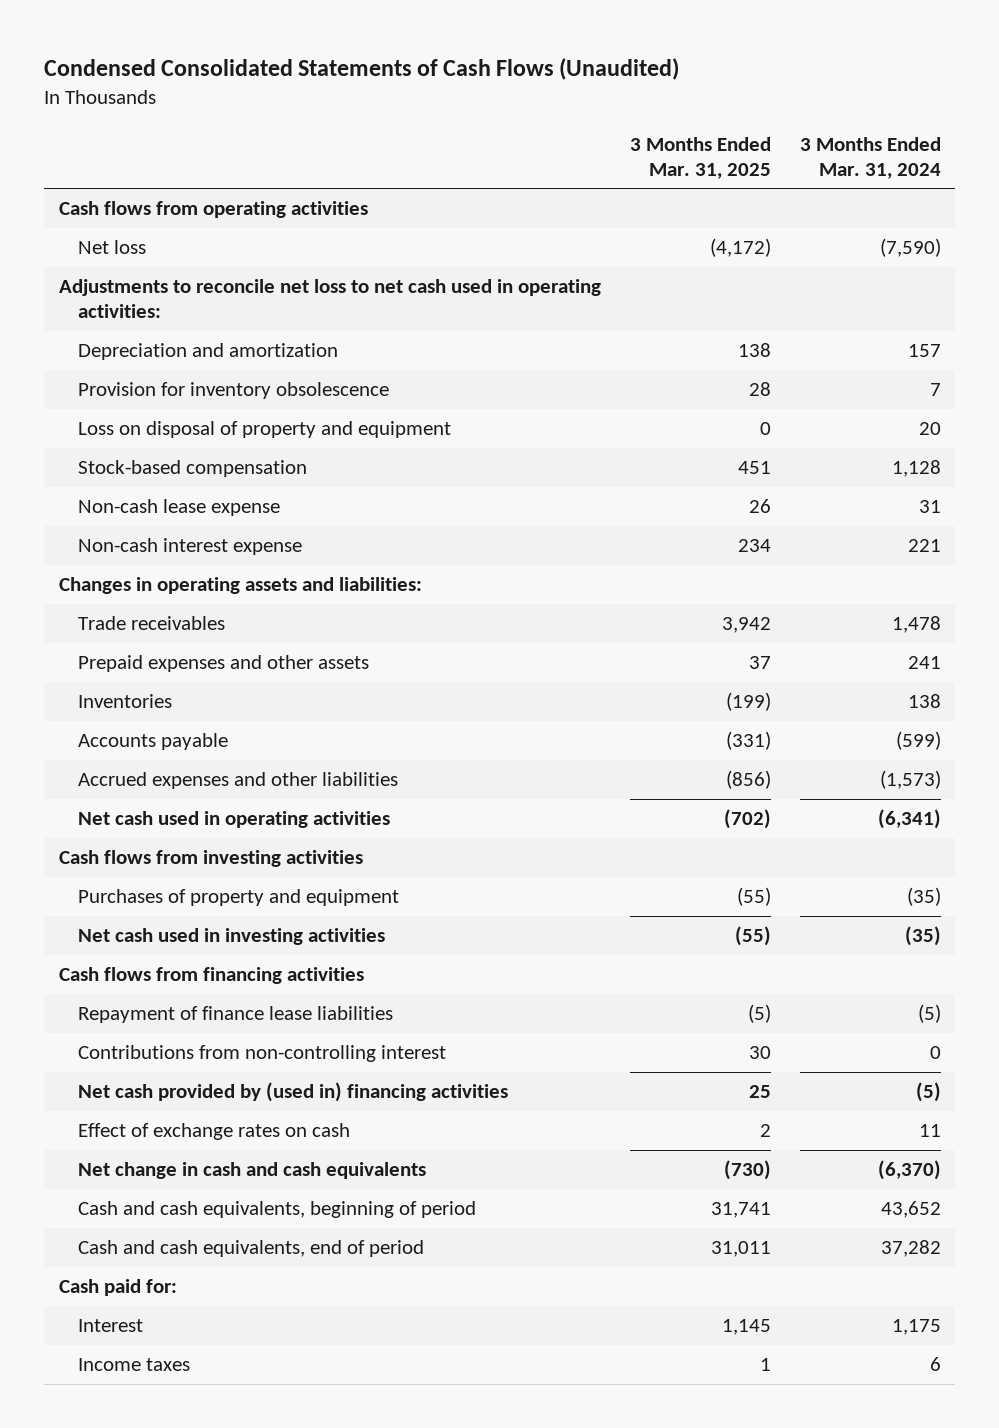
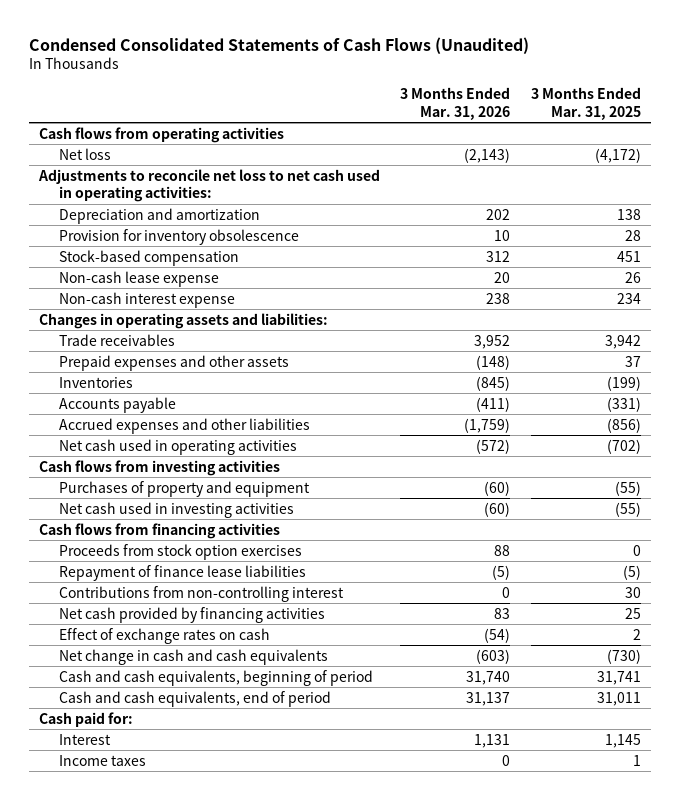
- | 3 Months Ended Mar. 31, 2025 | 3 Months Ended Mar. 31, 2024
+ | 3 Months Ended Mar. 31, 2026 | 3 Months Ended Mar. 31, 2025
- Loss on disposal of property and equipment | 0 | 20
+ Proceeds from stock option exercises | 88 | 0
- Net cash provided by (used in) financing activities | 25 | (5)
+ Net cash provided by financing activities | 83 | 25

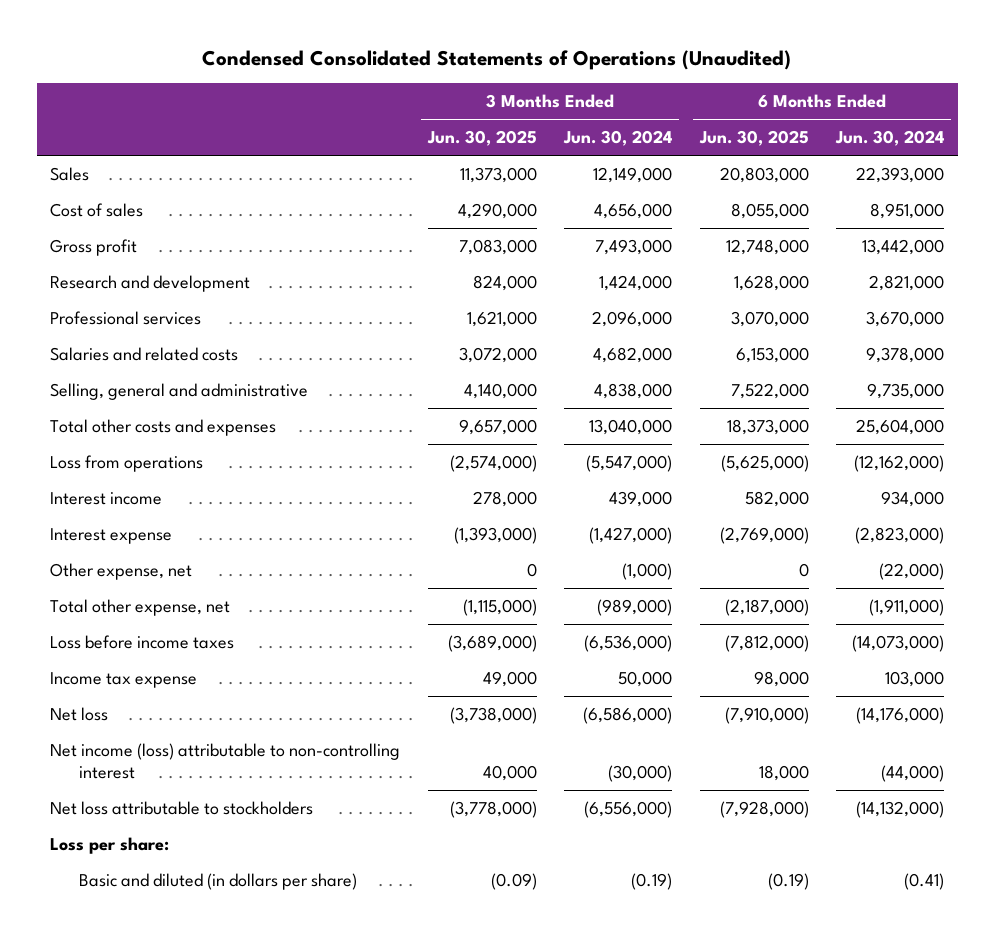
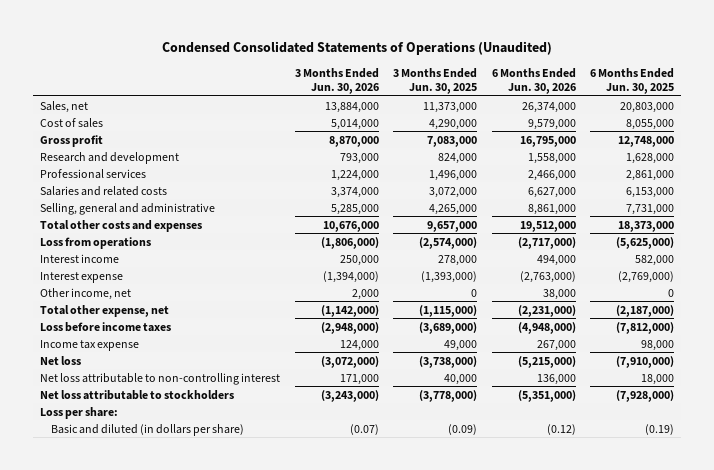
- | 3 Months Ended Jun. 30, 2025 | 3 Months Ended Jun. 30, 2024 | 6 Months Ended Jun. 30, 2025 | 6 Months Ended Jun. 30, 2024
+ | 3 Months Ended Jun. 30, 2026 | 3 Months Ended Jun. 30, 2025 | 6 Months Ended Jun. 30, 2026 | 6 Months Ended Jun. 30, 2025
- Sales | 11,373,000 | 12,149,000 | 20,803,000 | 22,393,000
+ Sales, net | 13,884,000 | 11,373,000 | 26,374,000 | 20,803,000
- Professional services | 1,621,000 | 2,096,000 | 3,070,000 | 3,670,000
+ Professional services | 1,224,000 | 1,496,000 | 2,466,000 | 2,861,000
- Selling, general and administrative | 4,140,000 | 4,838,000 | 7,522,000 | 9,735,000
+ Selling, general and administrative | 5,285,000 | 4,265,000 | 8,861,000 | 7,731,000
- Other expense, net | 0 | (1,000) | 0 | (22,000)
+ Other income, net | 2,000 | 0 | 38,000 | 0
- Net income (loss) attributable to non-controlling interest | 40,000 | (30,000) | 18,000 | (44,000)
+ Net loss attributable to non-controlling interest | 171,000 | 40,000 | 136,000 | 18,000

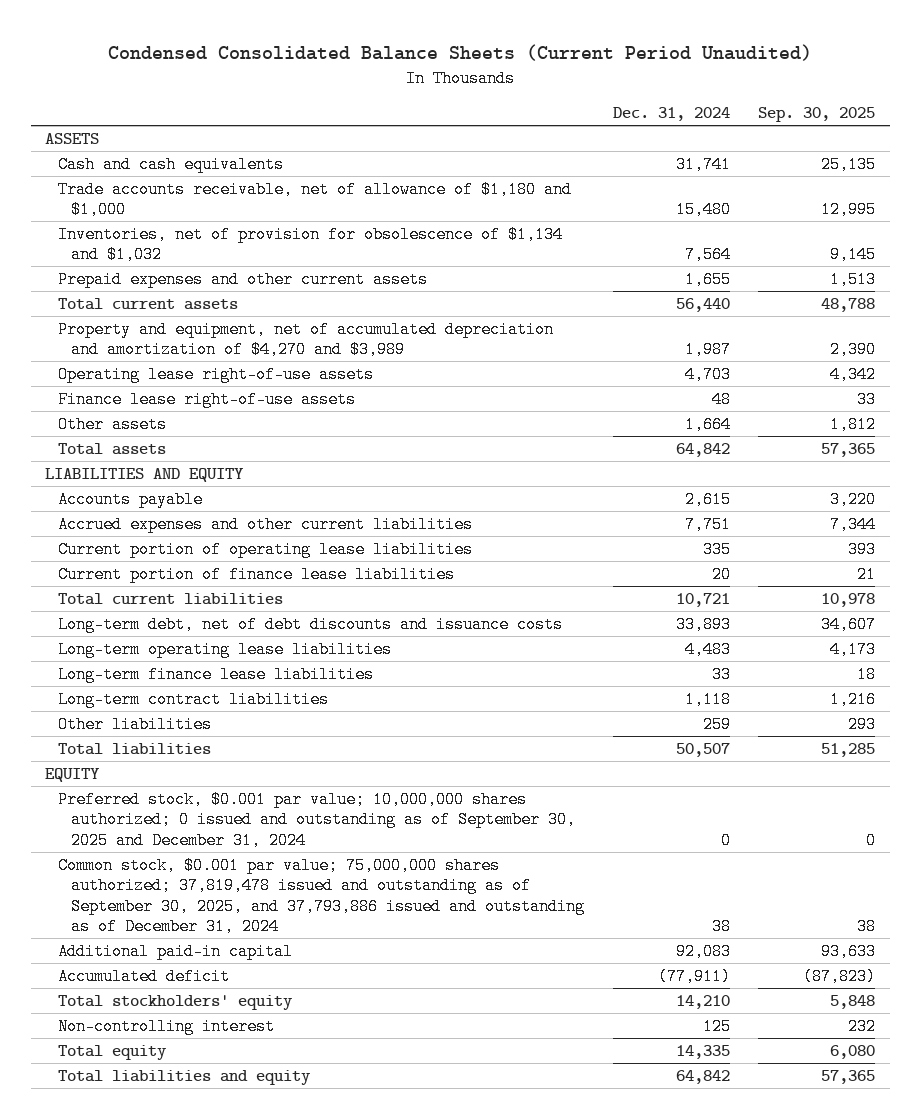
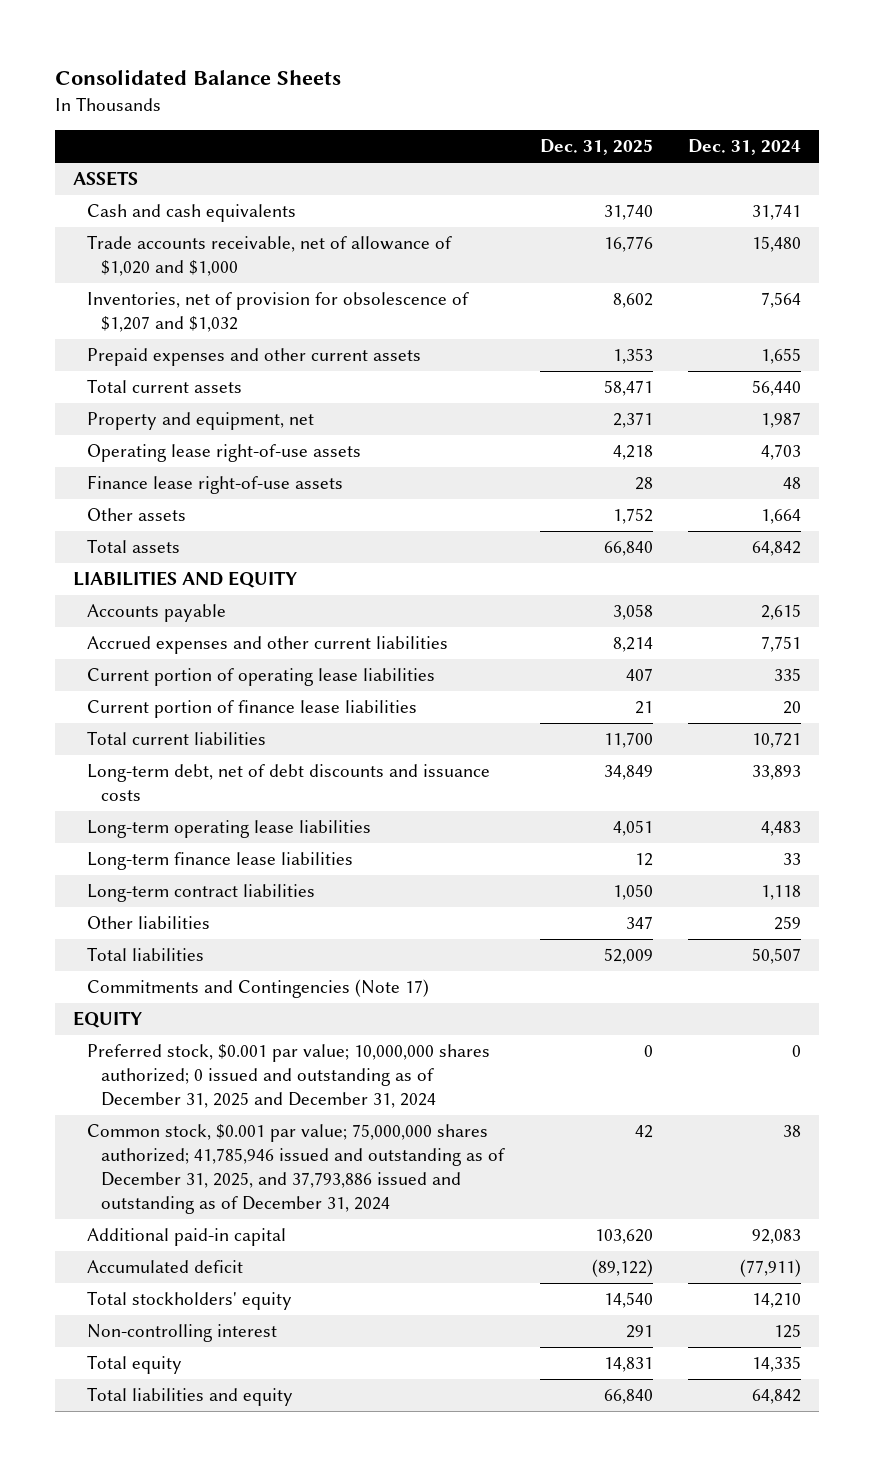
- Condensed Consolidated Balance Sheets (Current Period Unaudited)
+ Consolidated Balance Sheets
- | Dec. 31, 2024 | Sep. 30, 2025
+ | Dec. 31, 2025 | Dec. 31, 2024
- Trade accounts receivable, net of allowance of $1,180 and $1,000 | 15,480 | 12,995
- Inventories, net of provision for obsolescence of $1,134 and $1,032 | 7,564 | 9,145
+ Trade accounts receivable, net of allowance of $1,020 and $1,000 | 16,776 | 15,480
+ Inventories, net of provision for obsolescence of $1,207 and $1,032 | 8,602 | 7,564
- Property and equipment, net of accumulated depreciation and amortization of $4,270 and $3,989 | 1,987 | 2,390
+ Property and equipment, net | 2,371 | 1,987
+ Commitments and Contingencies (Note 17)
- Preferred stock, $0.001 par value; 10,000,000 shares authorized; 0 issued and outstanding as of September 30, 2025 and December 31, 2024 | 0 | 0
- Common stock, $0.001 par value; 75,000,000 shares authorized; 37,819,478 issued and outstanding as of September 30, 2025, and 37,793,886 issued and outstanding as of December 31, 2024 | 38 | 38
+ Preferred stock, $0.001 par value; 10,000,000 shares authorized; 0 issued and outstanding as of December 31, 2025 and December 31, 2024 | 0 | 0
+ Common stock, $0.001 par value; 75,000,000 shares authorized; 41,785,946 issued and outstanding as of December 31, 2025, and 37,793,886 issued and outstanding as of December 31, 2024 | 42 | 38

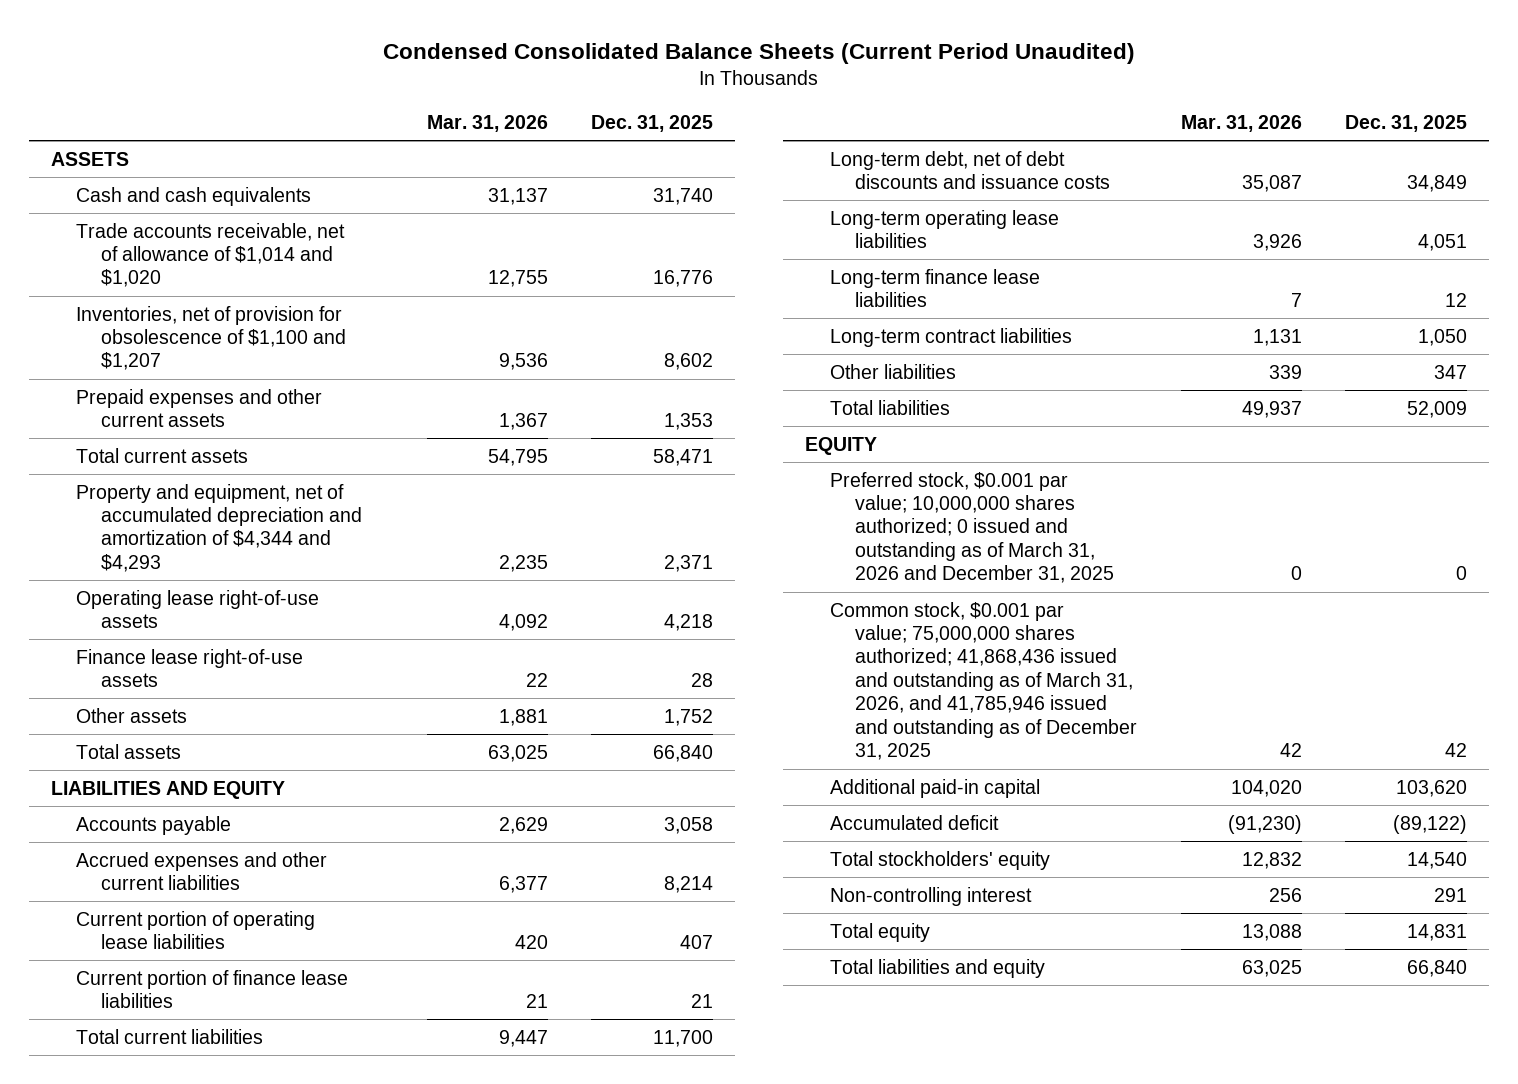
- Consolidated Balance Sheets
+ Condensed Consolidated Balance Sheets (Current Period Unaudited)
- | Dec. 31, 2025 | Dec. 31, 2024
+ | Mar. 31, 2026 | Dec. 31, 2025
- Trade accounts receivable, net of allowance of $1,020 and $1,000 | 16,776 | 15,480
- Inventories, net of provision for obsolescence of $1,207 and $1,032 | 8,602 | 7,564
+ Trade accounts receivable, net of allowance of $1,014 and $1,020 | 12,755 | 16,776
+ Inventories, net of provision for obsolescence of $1,100 and $1,207 | 9,536 | 8,602
- Property and equipment, net | 2,371 | 1,987
+ Property and equipment, net of accumulated depreciation and amortization of $4,344 and $4,293 | 2,235 | 2,371
- Commitments and Contingencies (Note 17)
- Preferred stock, $0.001 par value; 10,000,000 shares authorized; 0 issued and outstanding as of December 31, 2025 and December 31, 2024 | 0 | 0
- Common stock, $0.001 par value; 75,000,000 shares authorized; 41,785,946 issued and outstanding as of December 31, 2025, and 37,793,886 issued and outstanding as of December 31, 2024 | 42 | 38
+ Preferred stock, $0.001 par value; 10,000,000 shares authorized; 0 issued and outstanding as of March 31, 2026 and December 31, 2025 | 0 | 0
+ Common stock, $0.001 par value; 75,000,000 shares authorized; 41,868,436 issued and outstanding as of March 31, 2026, and 41,785,946 issued and outstanding as of December 31, 2025 | 42 | 42

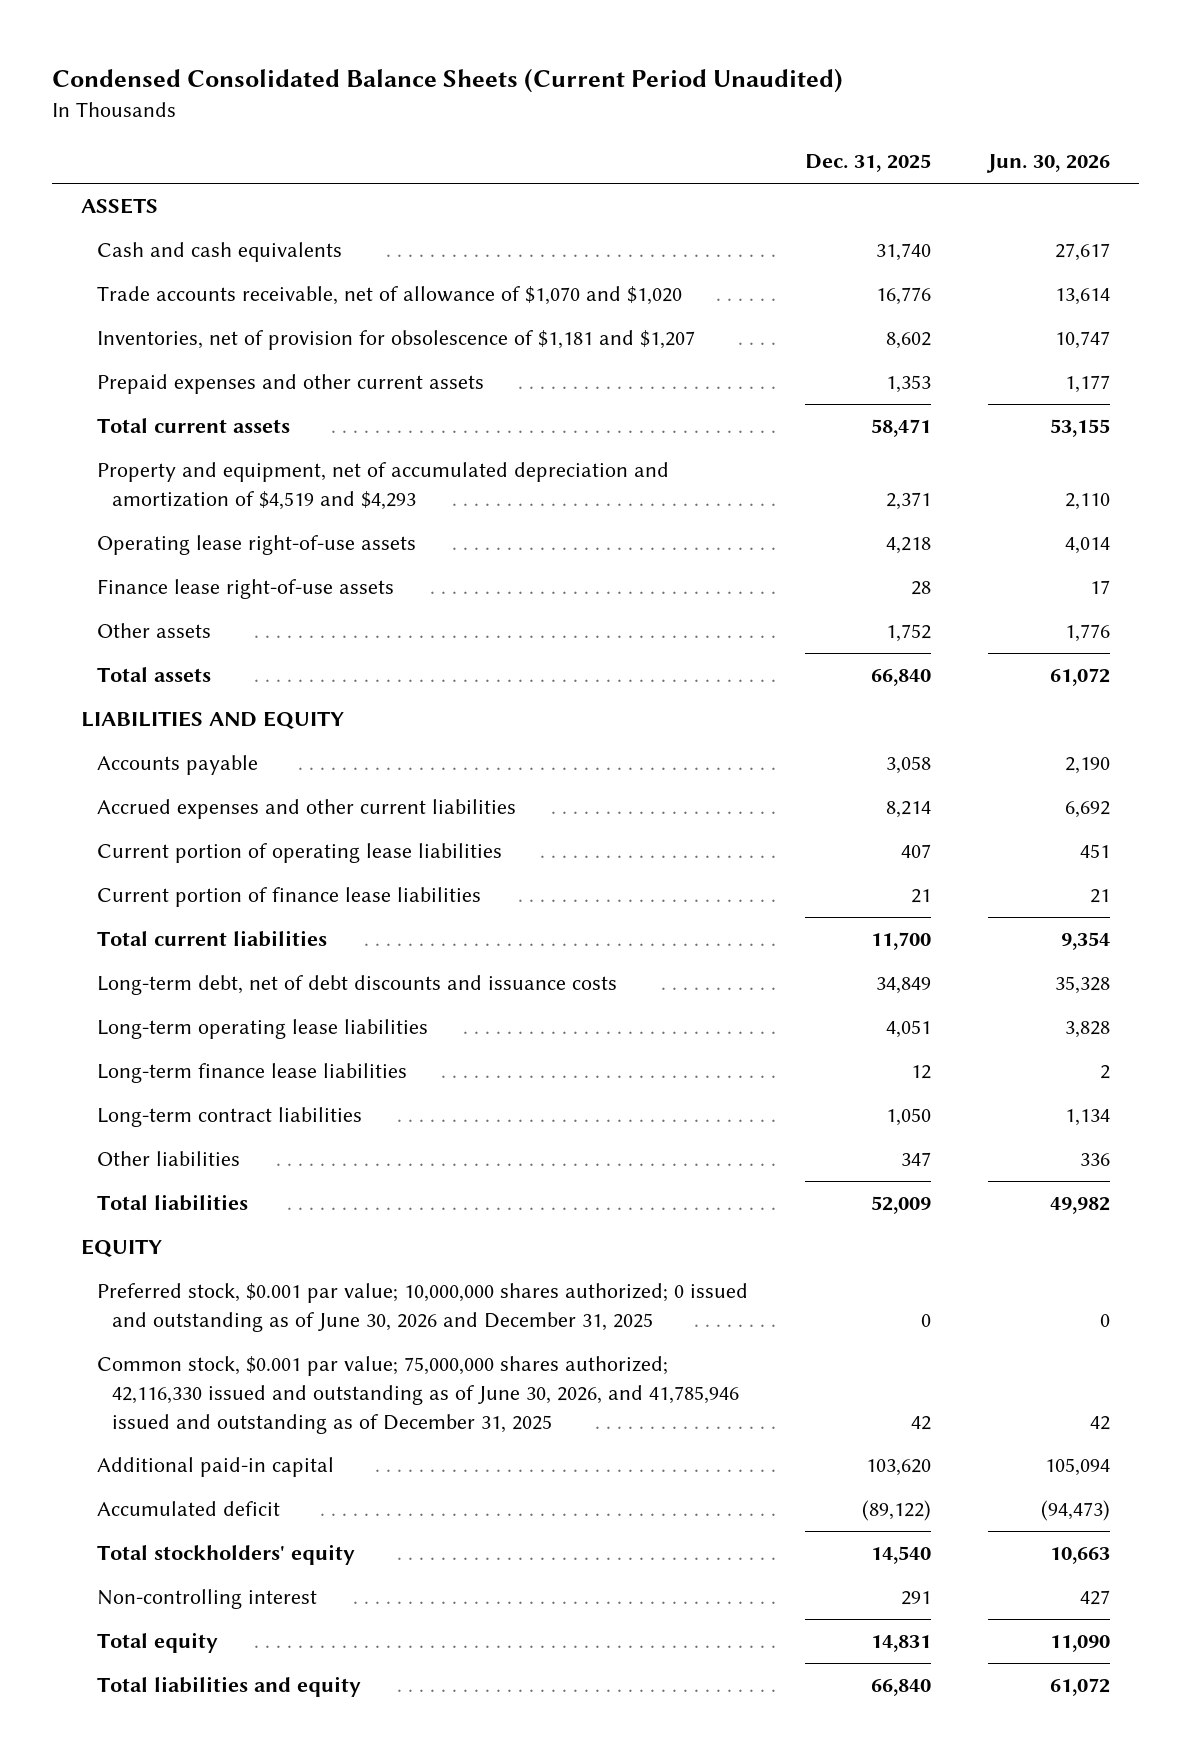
- | Mar. 31, 2026 | Dec. 31, 2025
+ | Dec. 31, 2025 | Jun. 30, 2026
- Trade accounts receivable, net of allowance of $1,014 and $1,020 | 12,755 | 16,776
- Inventories, net of provision for obsolescence of $1,100 and $1,207 | 9,536 | 8,602
+ Trade accounts receivable, net of allowance of $1,070 and $1,020 | 16,776 | 13,614
+ Inventories, net of provision for obsolescence of $1,181 and $1,207 | 8,602 | 10,747
- Property and equipment, net of accumulated depreciation and amortization of $4,344 and $4,293 | 2,235 | 2,371
+ Property and equipment, net of accumulated depreciation and amortization of $4,519 and $4,293 | 2,371 | 2,110
- Preferred stock, $0.001 par value; 10,000,000 shares authorized; 0 issued and outstanding as of March 31, 2026 and December 31, 2025 | 0 | 0
- Common stock, $0.001 par value; 75,000,000 shares authorized; 41,868,436 issued and outstanding as of March 31, 2026, and 41,785,946 issued and outstanding as of December 31, 2025 | 42 | 42
+ Preferred stock, $0.001 par value; 10,000,000 shares authorized; 0 issued and outstanding as of June 30, 2026 and December 31, 2025 | 0 | 0
+ Common stock, $0.001 par value; 75,000,000 shares authorized; 42,116,330 issued and outstanding as of June 30, 2026, and 41,785,946 issued and outstanding as of December 31, 2025 | 42 | 42

